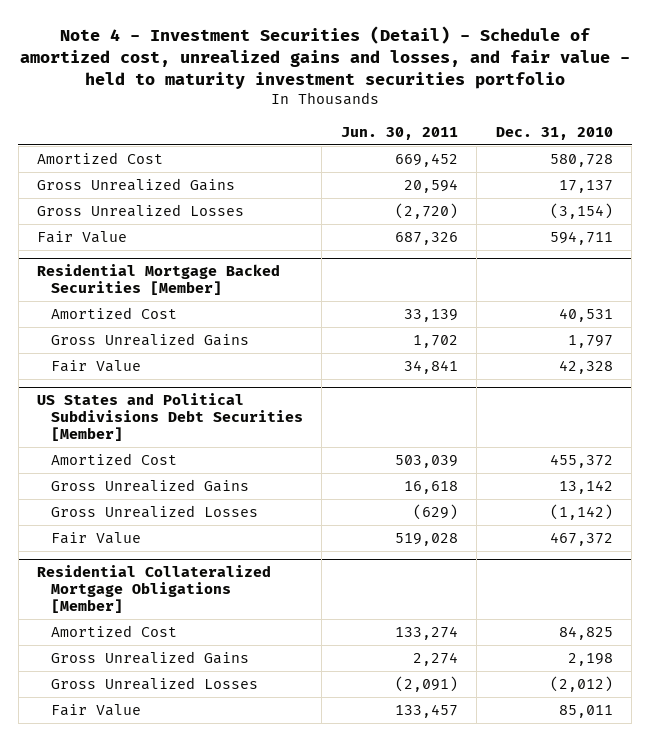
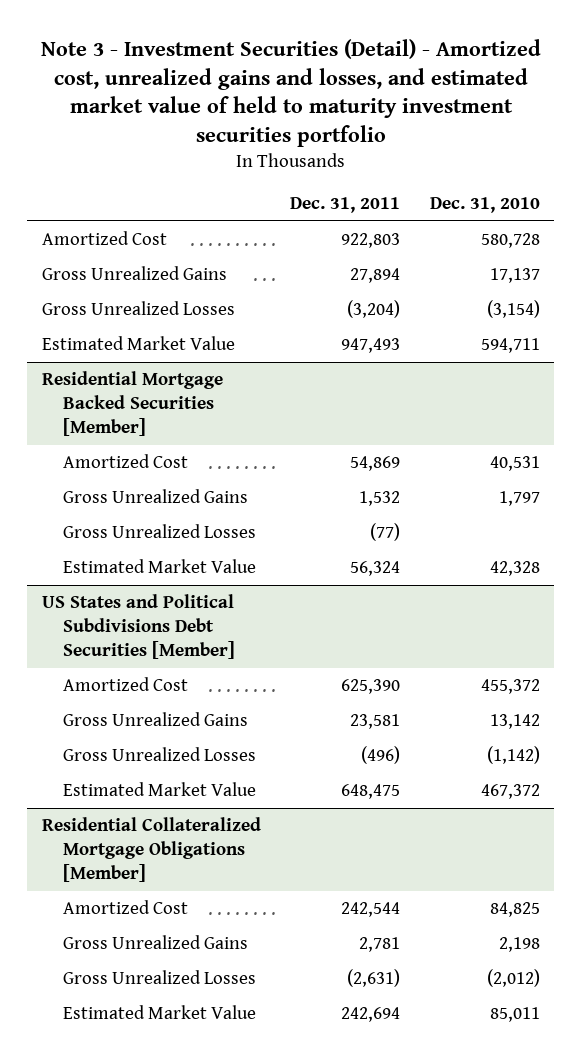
- Note 4 - Investment Securities (Detail) - Schedule of amortized cost, unrealized gains and losses, and fair value - held to maturity investment securities portfolio
+ Note 3 - Investment Securities (Detail) - Amortized cost, unrealized gains and losses, and estimated market value of held to maturity investment securities portfolio
- | Jun. 30, 2011 | Dec. 31, 2010
+ | Dec. 31, 2011 | Dec. 31, 2010
- Fair Value | 687,326 | 594,711
+ Estimated Market Value | 947,493 | 594,711
@ Residential Mortgage Backed Securities [Member]
- Fair Value | 34,841 | 42,328
+ Gross Unrealized Losses | (77) |
+ Estimated Market Value | 56,324 | 42,328
@ US States and Political Subdivisions Debt Securities [Member]
- Fair Value | 519,028 | 467,372
+ Estimated Market Value | 648,475 | 467,372
@ Residential Collateralized Mortgage Obligations [Member]
- Fair Value | 133,457 | 85,011
+ Estimated Market Value | 242,694 | 85,011

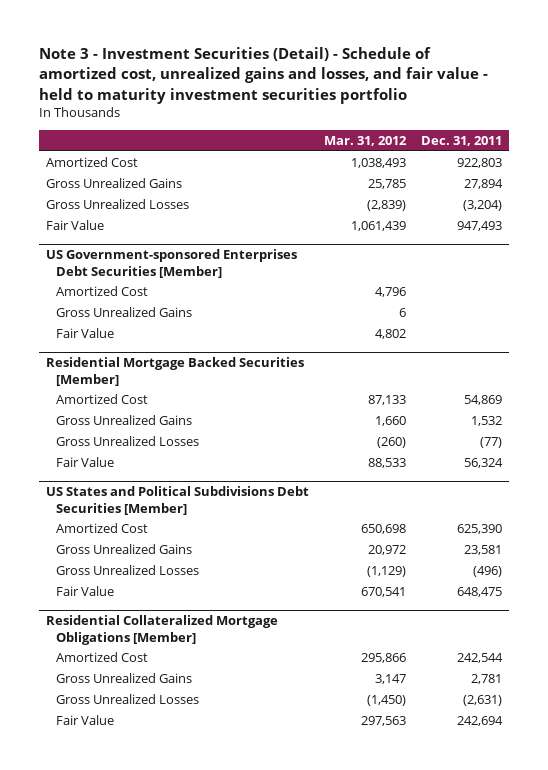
- Note 3 - Investment Securities (Detail) - Amortized cost, unrealized gains and losses, and estimated market value of held to maturity investment securities portfolio
+ Note 3 - Investment Securities (Detail) - Schedule of amortized cost, unrealized gains and losses, and fair value - held to maturity investment securities portfolio
- | Dec. 31, 2011 | Dec. 31, 2010
+ | Mar. 31, 2012 | Dec. 31, 2011
- Estimated Market Value | 947,493 | 594,711
+ Fair Value | 1,061,439 | 947,493
+ US Government-sponsored Enterprises Debt Securities [Member]
+ Amortized Cost | 4,796 |
+ Gross Unrealized Gains | 6 |
+ Fair Value | 4,802 |
@ Residential Mortgage Backed Securities [Member]
- Estimated Market Value | 56,324 | 42,328
+ Fair Value | 88,533 | 56,324
@ US States and Political Subdivisions Debt Securities [Member]
- Estimated Market Value | 648,475 | 467,372
+ Fair Value | 670,541 | 648,475
@ Residential Collateralized Mortgage Obligations [Member]
- Estimated Market Value | 242,694 | 85,011
+ Fair Value | 297,563 | 242,694

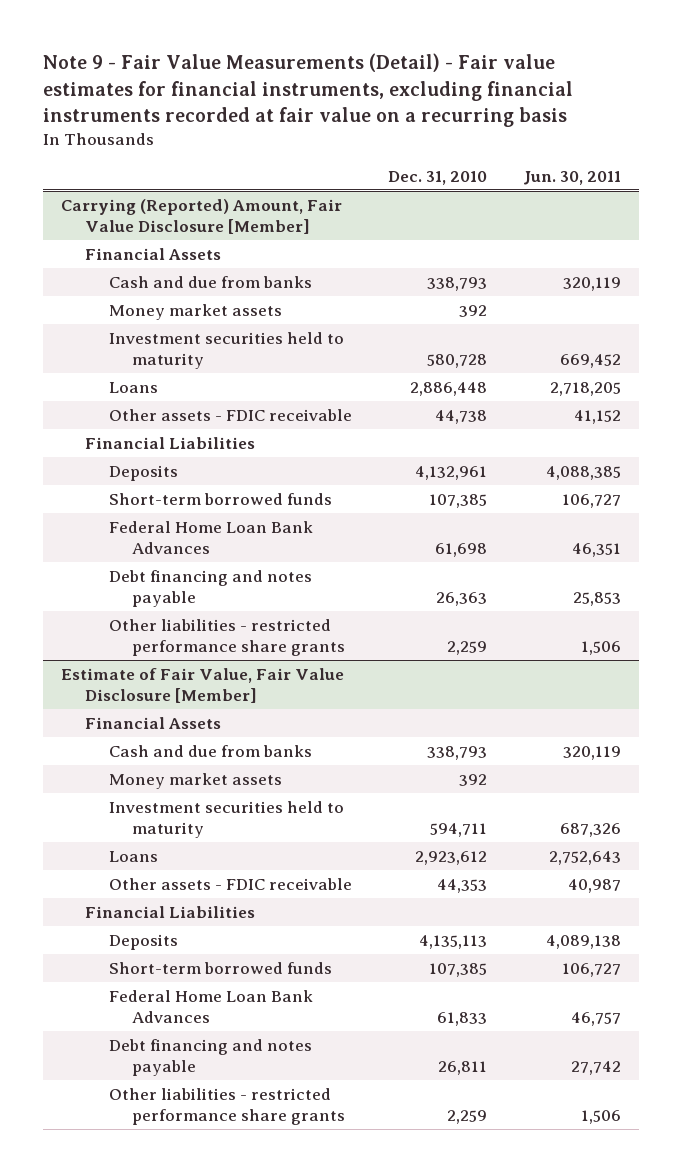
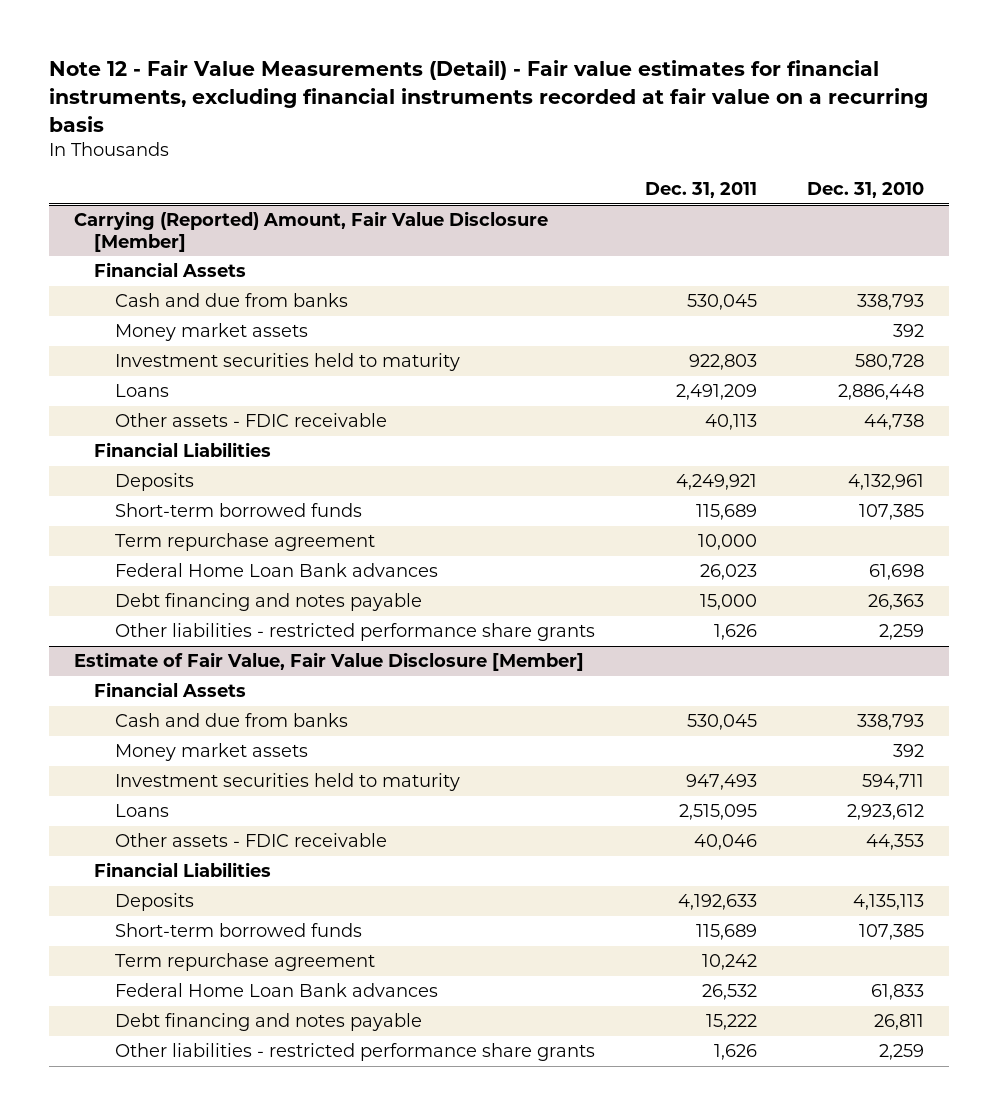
- Note 9 - Fair Value Measurements (Detail) - Fair value estimates for financial instruments, excluding financial instruments recorded at fair value on a recurring basis
+ Note 12 - Fair Value Measurements (Detail) - Fair value estimates for financial instruments, excluding financial instruments recorded at fair value on a recurring basis
- | Dec. 31, 2010 | Jun. 30, 2011
+ | Dec. 31, 2011 | Dec. 31, 2010
@ Carrying (Reported) Amount, Fair Value Disclosure [Member]
- Federal Home Loan Bank Advances | 61,698 | 46,351
+ Term repurchase agreement | 10,000 |
+ Federal Home Loan Bank advances | 26,023 | 61,698
@ Estimate of Fair Value, Fair Value Disclosure [Member]
- Federal Home Loan Bank Advances | 61,833 | 46,757
+ Term repurchase agreement | 10,242 |
+ Federal Home Loan Bank advances | 26,532 | 61,833

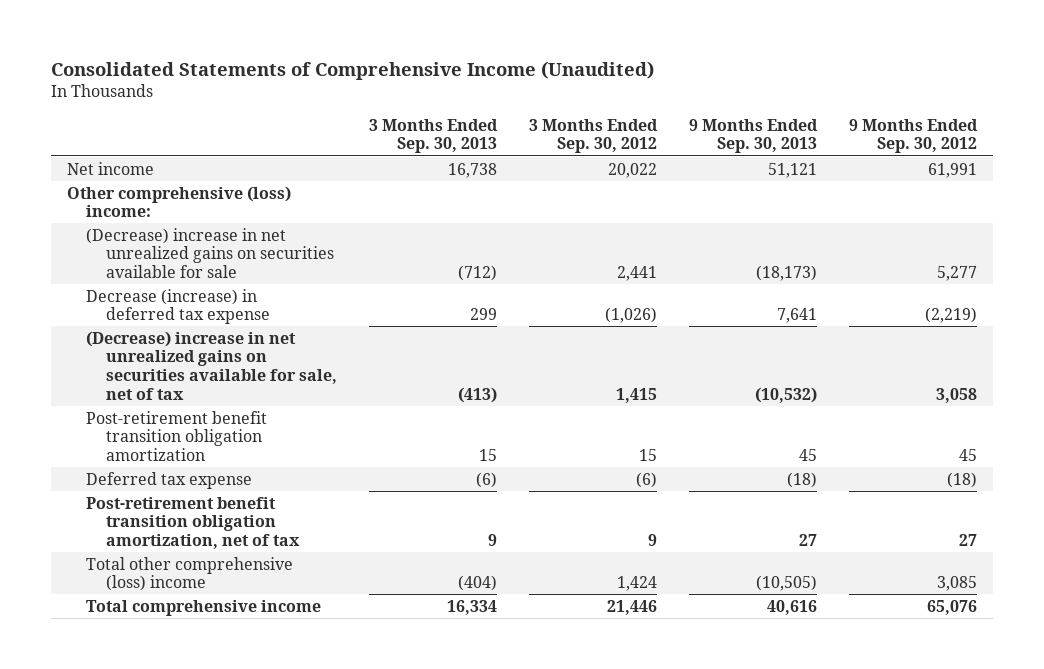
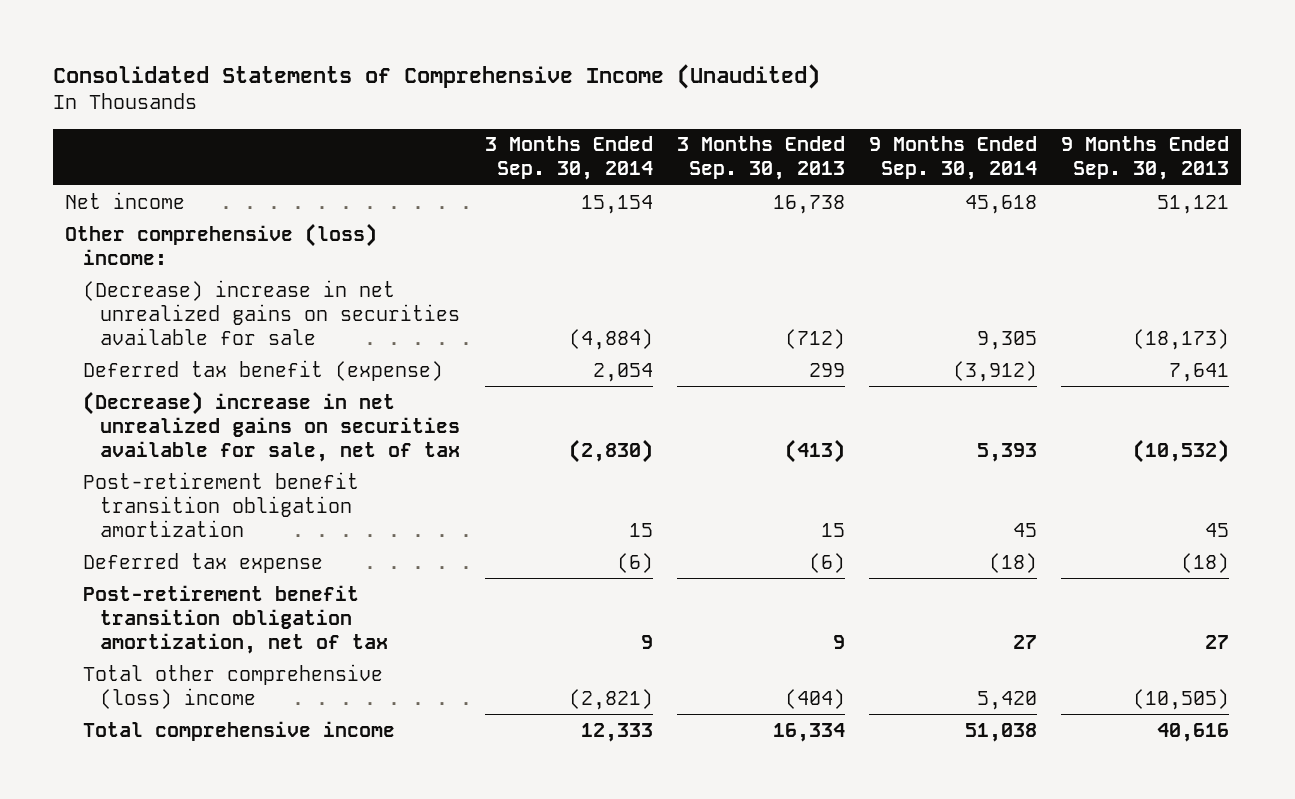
- | 3 Months Ended Sep. 30, 2013 | 3 Months Ended Sep. 30, 2012 | 9 Months Ended Sep. 30, 2013 | 9 Months Ended Sep. 30, 2012
+ | 3 Months Ended Sep. 30, 2014 | 3 Months Ended Sep. 30, 2013 | 9 Months Ended Sep. 30, 2014 | 9 Months Ended Sep. 30, 2013
- Decrease (increase) in deferred tax expense | 299 | (1,026) | 7,641 | (2,219)
+ Deferred tax benefit (expense) | 2,054 | 299 | (3,912) | 7,641

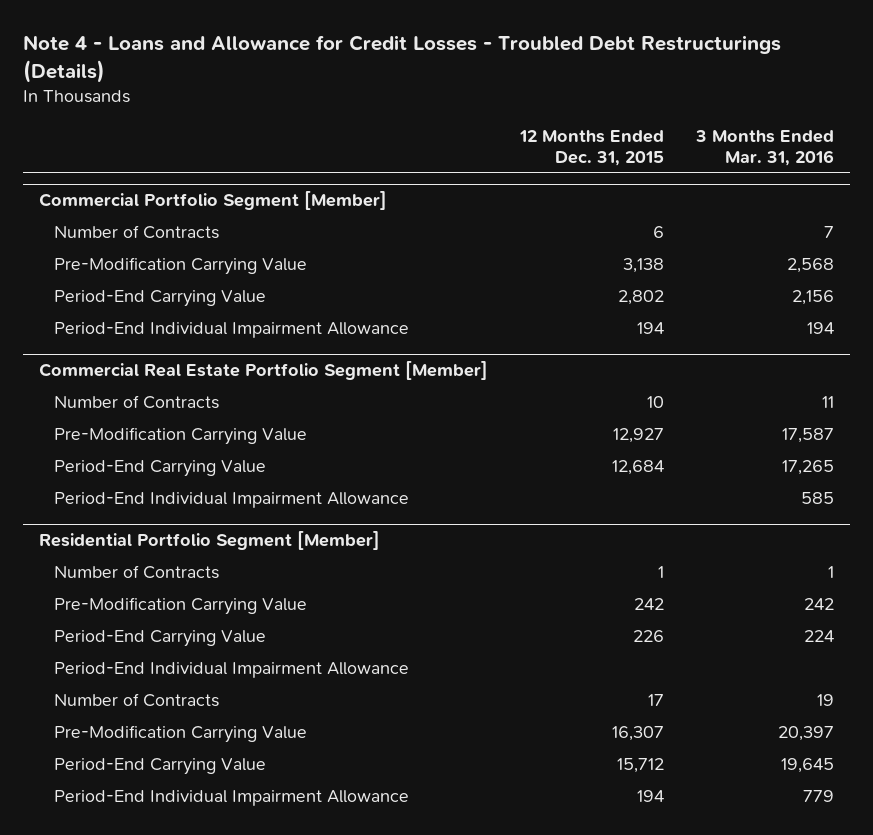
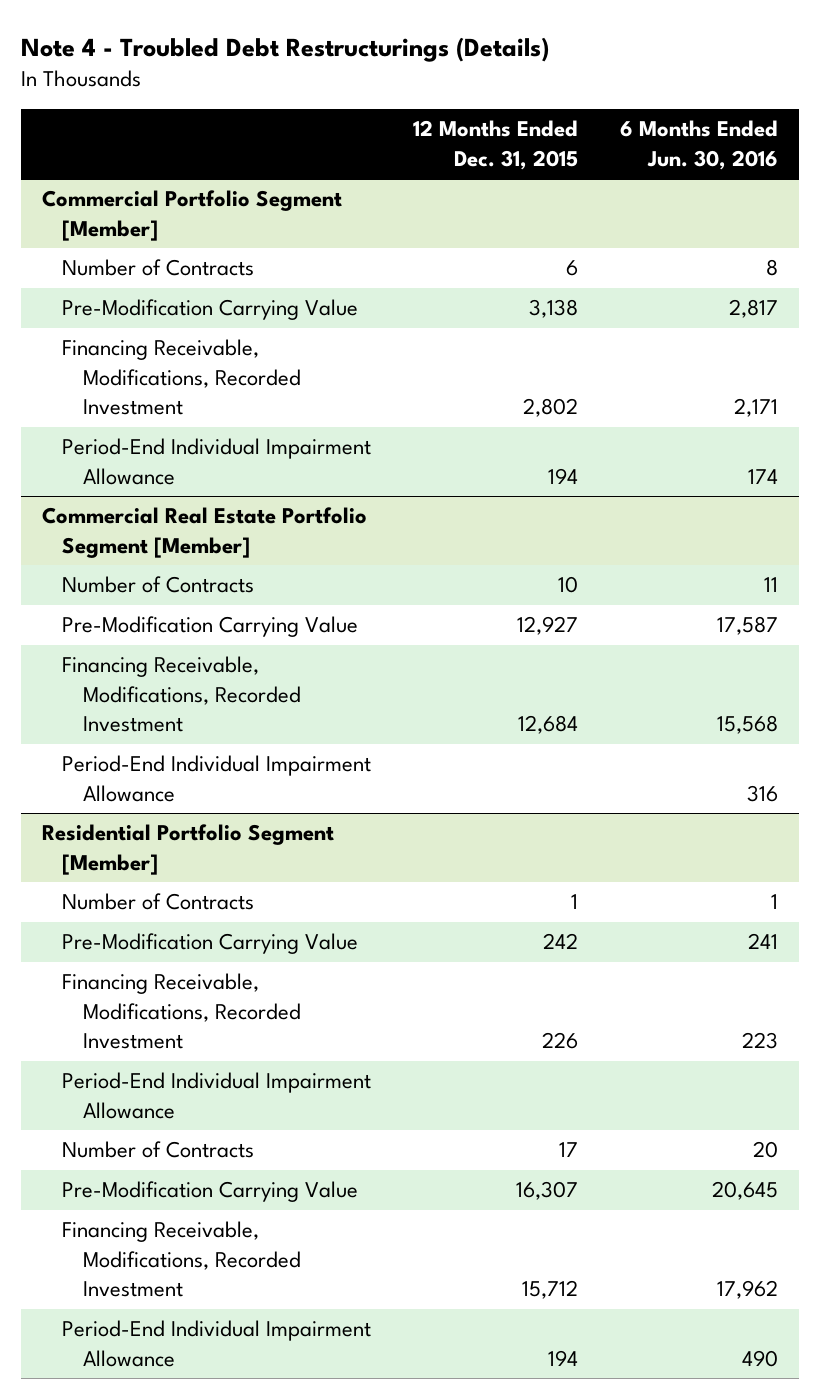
- Note 4 - Loans and Allowance for Credit Losses - Troubled Debt Restructurings (Details)
+ Note 4 - Troubled Debt Restructurings (Details)
- | 12 Months Ended Dec. 31, 2015 | 3 Months Ended Mar. 31, 2016
+ | 12 Months Ended Dec. 31, 2015 | 6 Months Ended Jun. 30, 2016
@ Commercial Portfolio Segment [Member]
- Period-End Carrying Value | 2,802 | 2,156
+ Financing Receivable, Modifications, Recorded Investment | 2,802 | 2,171
@ Commercial Real Estate Portfolio Segment [Member]
- Period-End Carrying Value | 12,684 | 17,265
+ Financing Receivable, Modifications, Recorded Investment | 12,684 | 15,568
@ Residential Portfolio Segment [Member]
- Period-End Carrying Value | 226 | 224
+ Financing Receivable, Modifications, Recorded Investment | 226 | 223
- Period-End Carrying Value | 15,712 | 19,645
+ Financing Receivable, Modifications, Recorded Investment | 15,712 | 17,962

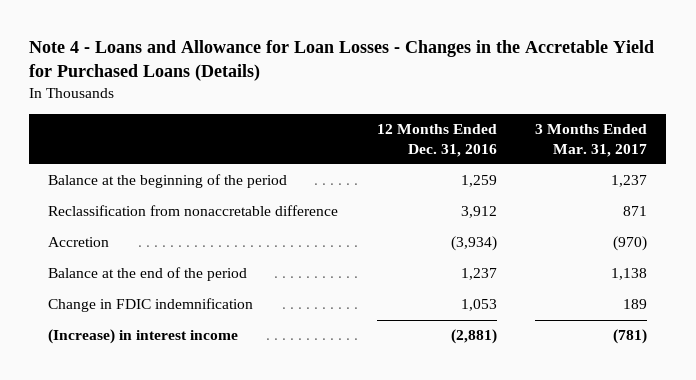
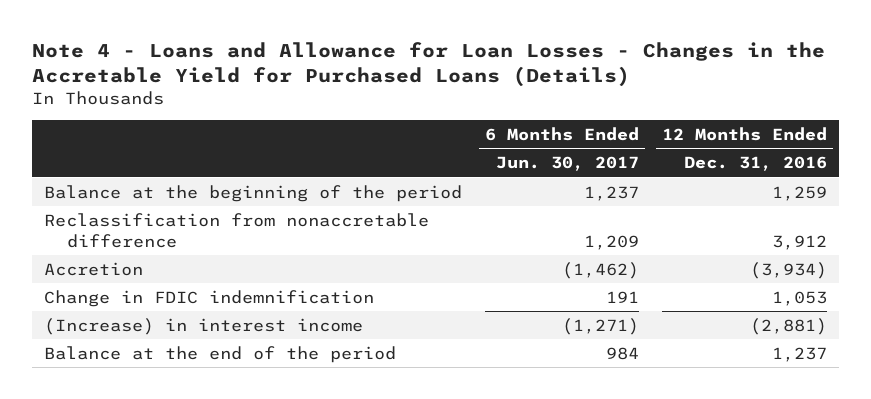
- | 12 Months Ended Dec. 31, 2016 | 3 Months Ended Mar. 31, 2017
+ | 6 Months Ended Jun. 30, 2017 | 12 Months Ended Dec. 31, 2016
moved down: Balance at the end of the period | 984 | 1,237

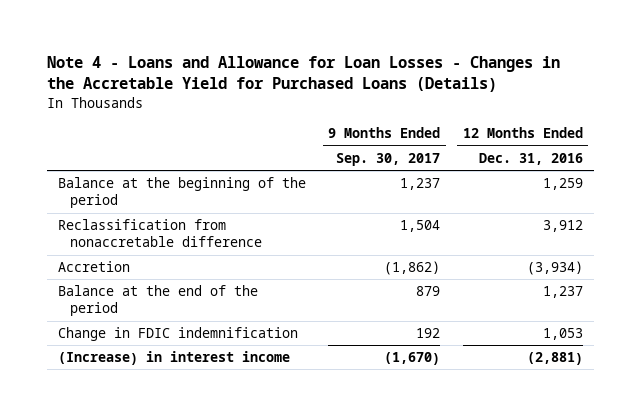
- | 6 Months Ended Jun. 30, 2017 | 12 Months Ended Dec. 31, 2016
+ | 9 Months Ended Sep. 30, 2017 | 12 Months Ended Dec. 31, 2016
moved up: Balance at the end of the period | 879 | 1,237

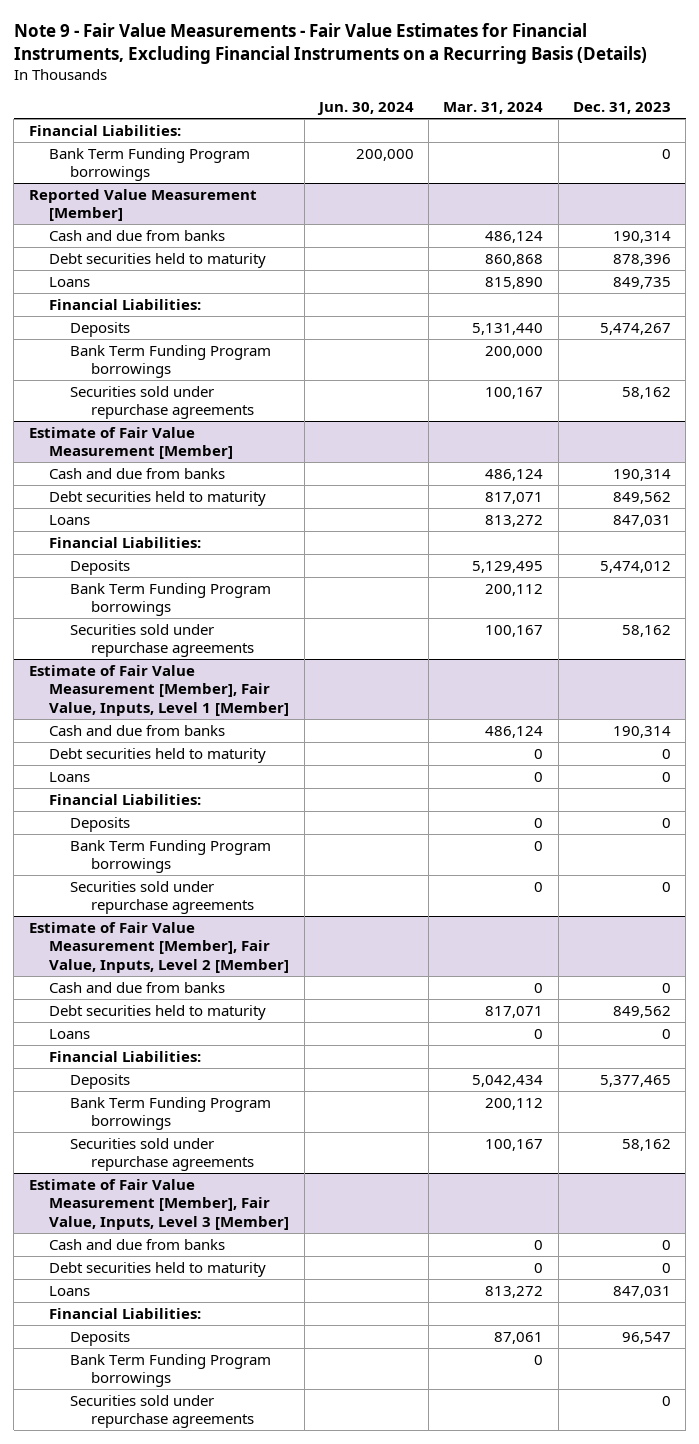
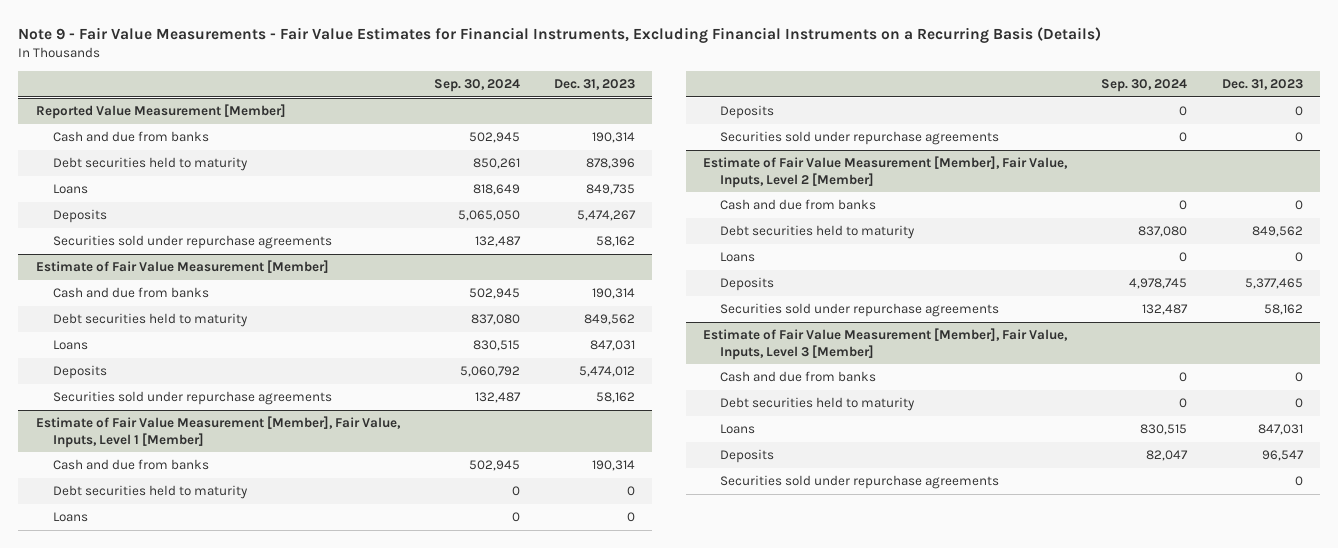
- | Jun. 30, 2024 | Mar. 31, 2024 | Dec. 31, 2023
+ | Sep. 30, 2024 | Dec. 31, 2023
- Financial Liabilities:
- Bank Term Funding Program borrowings | 200,000 | | 0
@ Reported Value Measurement [Member]
- Financial Liabilities:
- Bank Term Funding Program borrowings | | 200,000 |
@ Estimate of Fair Value Measurement [Member]
- Financial Liabilities:
- Bank Term Funding Program borrowings | | 200,112 |
@ Estimate of Fair Value Measurement [Member], Fair Value, Inputs, Level 1 [Member]
- Financial Liabilities:
- Bank Term Funding Program borrowings | | 0 |
@ Estimate of Fair Value Measurement [Member], Fair Value, Inputs, Level 2 [Member]
- Financial Liabilities:
- Bank Term Funding Program borrowings | | 200,112 |
@ Estimate of Fair Value Measurement [Member], Fair Value, Inputs, Level 3 [Member]
- Financial Liabilities:
- Bank Term Funding Program borrowings | | 0 |

